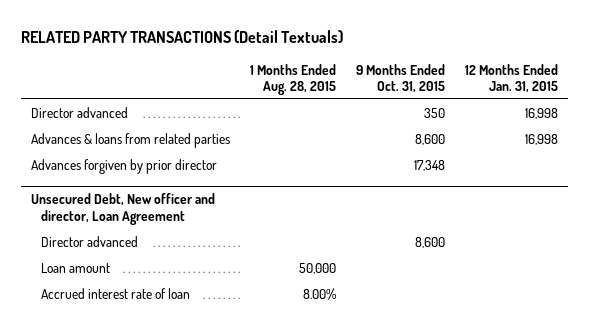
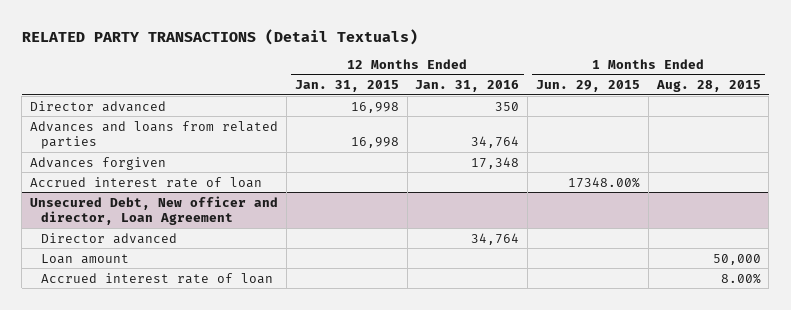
- | 1 Months Ended Aug. 28, 2015 | 9 Months Ended Oct. 31, 2015 | 12 Months Ended Jan. 31, 2015
+ | 12 Months Ended Jan. 31, 2015 | 12 Months Ended Jan. 31, 2016 | 1 Months Ended Jun. 29, 2015 | 1 Months Ended Aug. 28, 2015
- Advances & loans from related parties | | 8,600 | 16,998
- Advances forgiven by prior director | | 17,348 |
+ Advances and loans from related parties | 16,998 | 34,764 | |
+ Advances forgiven | | 17,348 | |
+ Accrued interest rate of loan | | | 17348.00% |

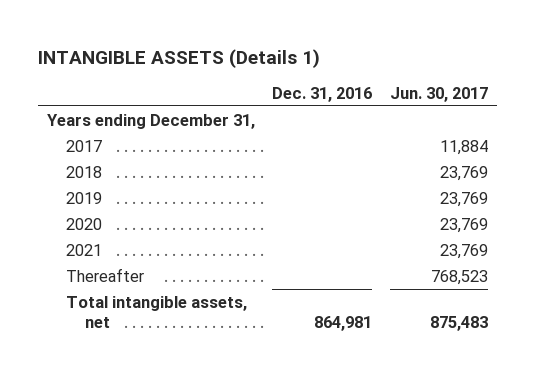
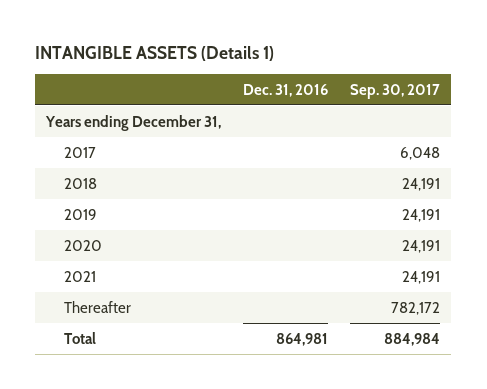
- | Dec. 31, 2016 | Jun. 30, 2017
+ | Dec. 31, 2016 | Sep. 30, 2017
- Total intangible assets, net | 864,981 | 875,483
+ Total | 864,981 | 884,984

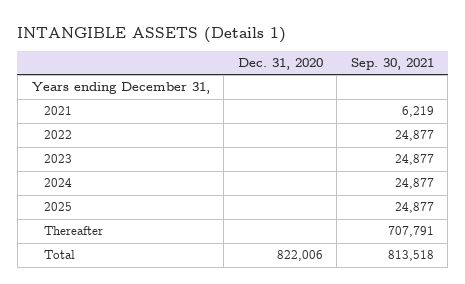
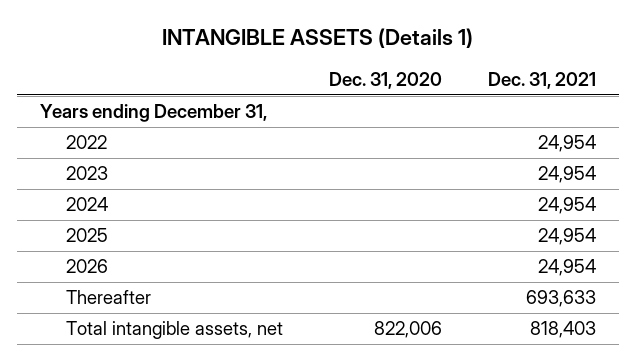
- | Dec. 31, 2020 | Sep. 30, 2021
+ | Dec. 31, 2020 | Dec. 31, 2021
- 2021 | | 6,219
+ 2026 | | 24,954
- Total | 822,006 | 813,518
+ Total intangible assets, net | 822,006 | 818,403

